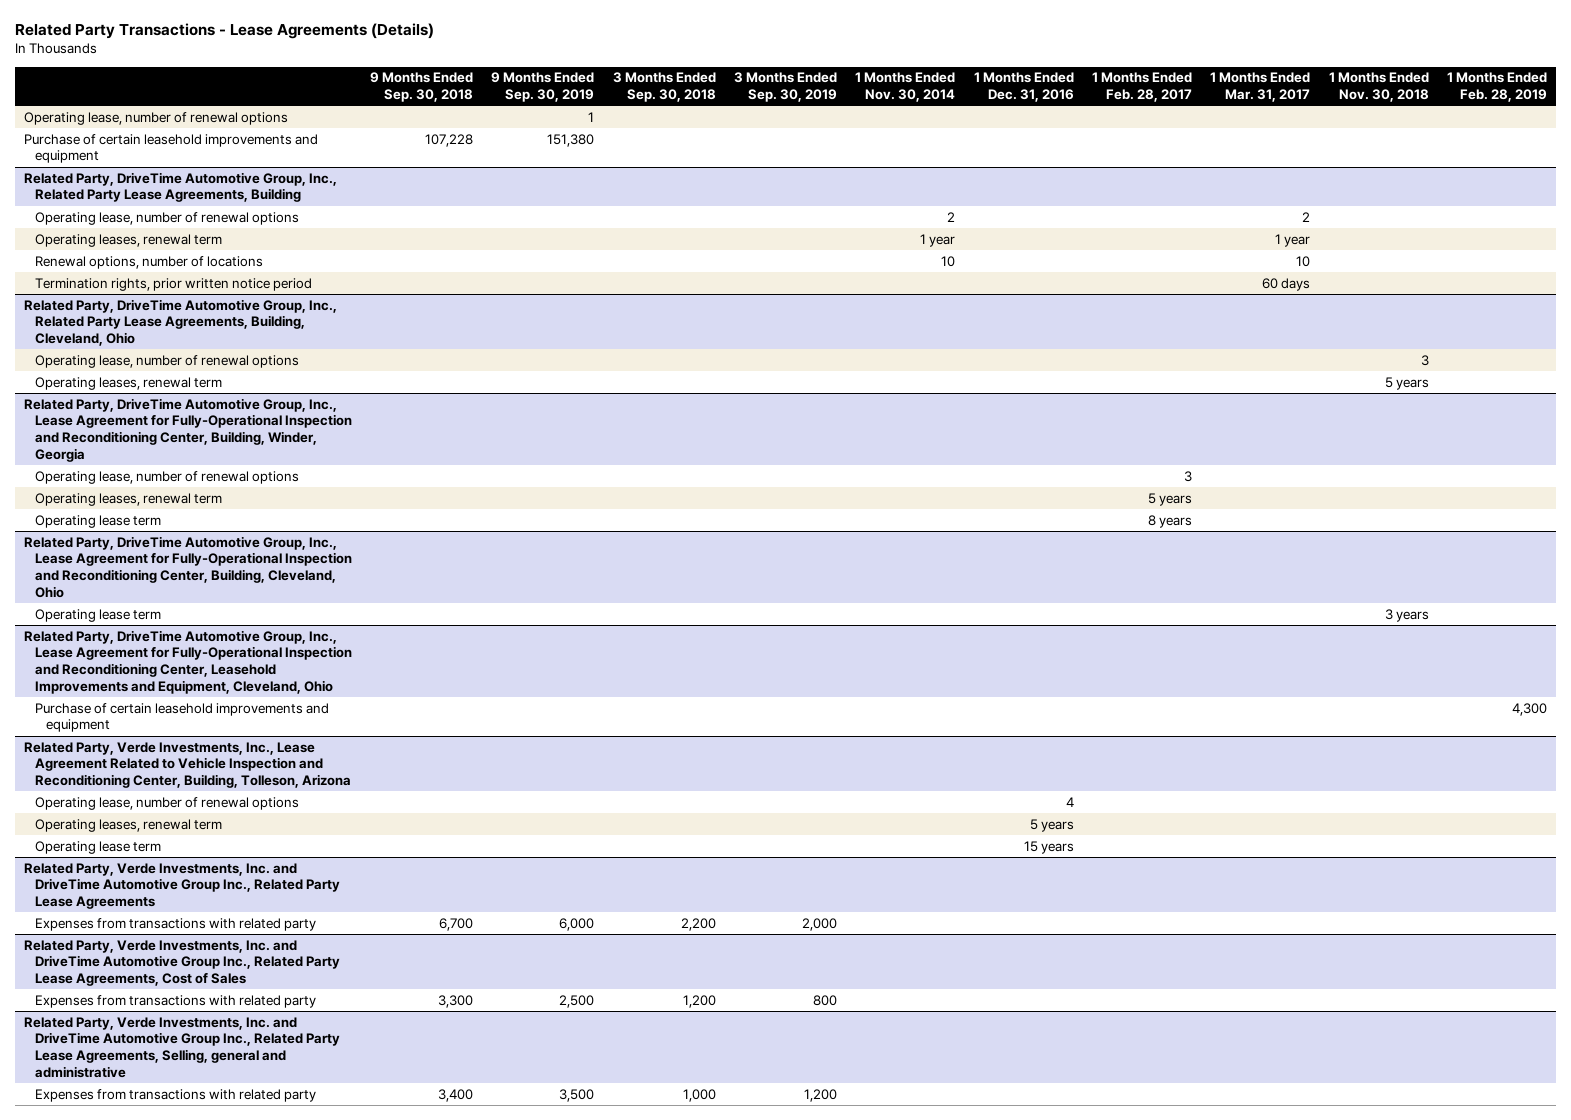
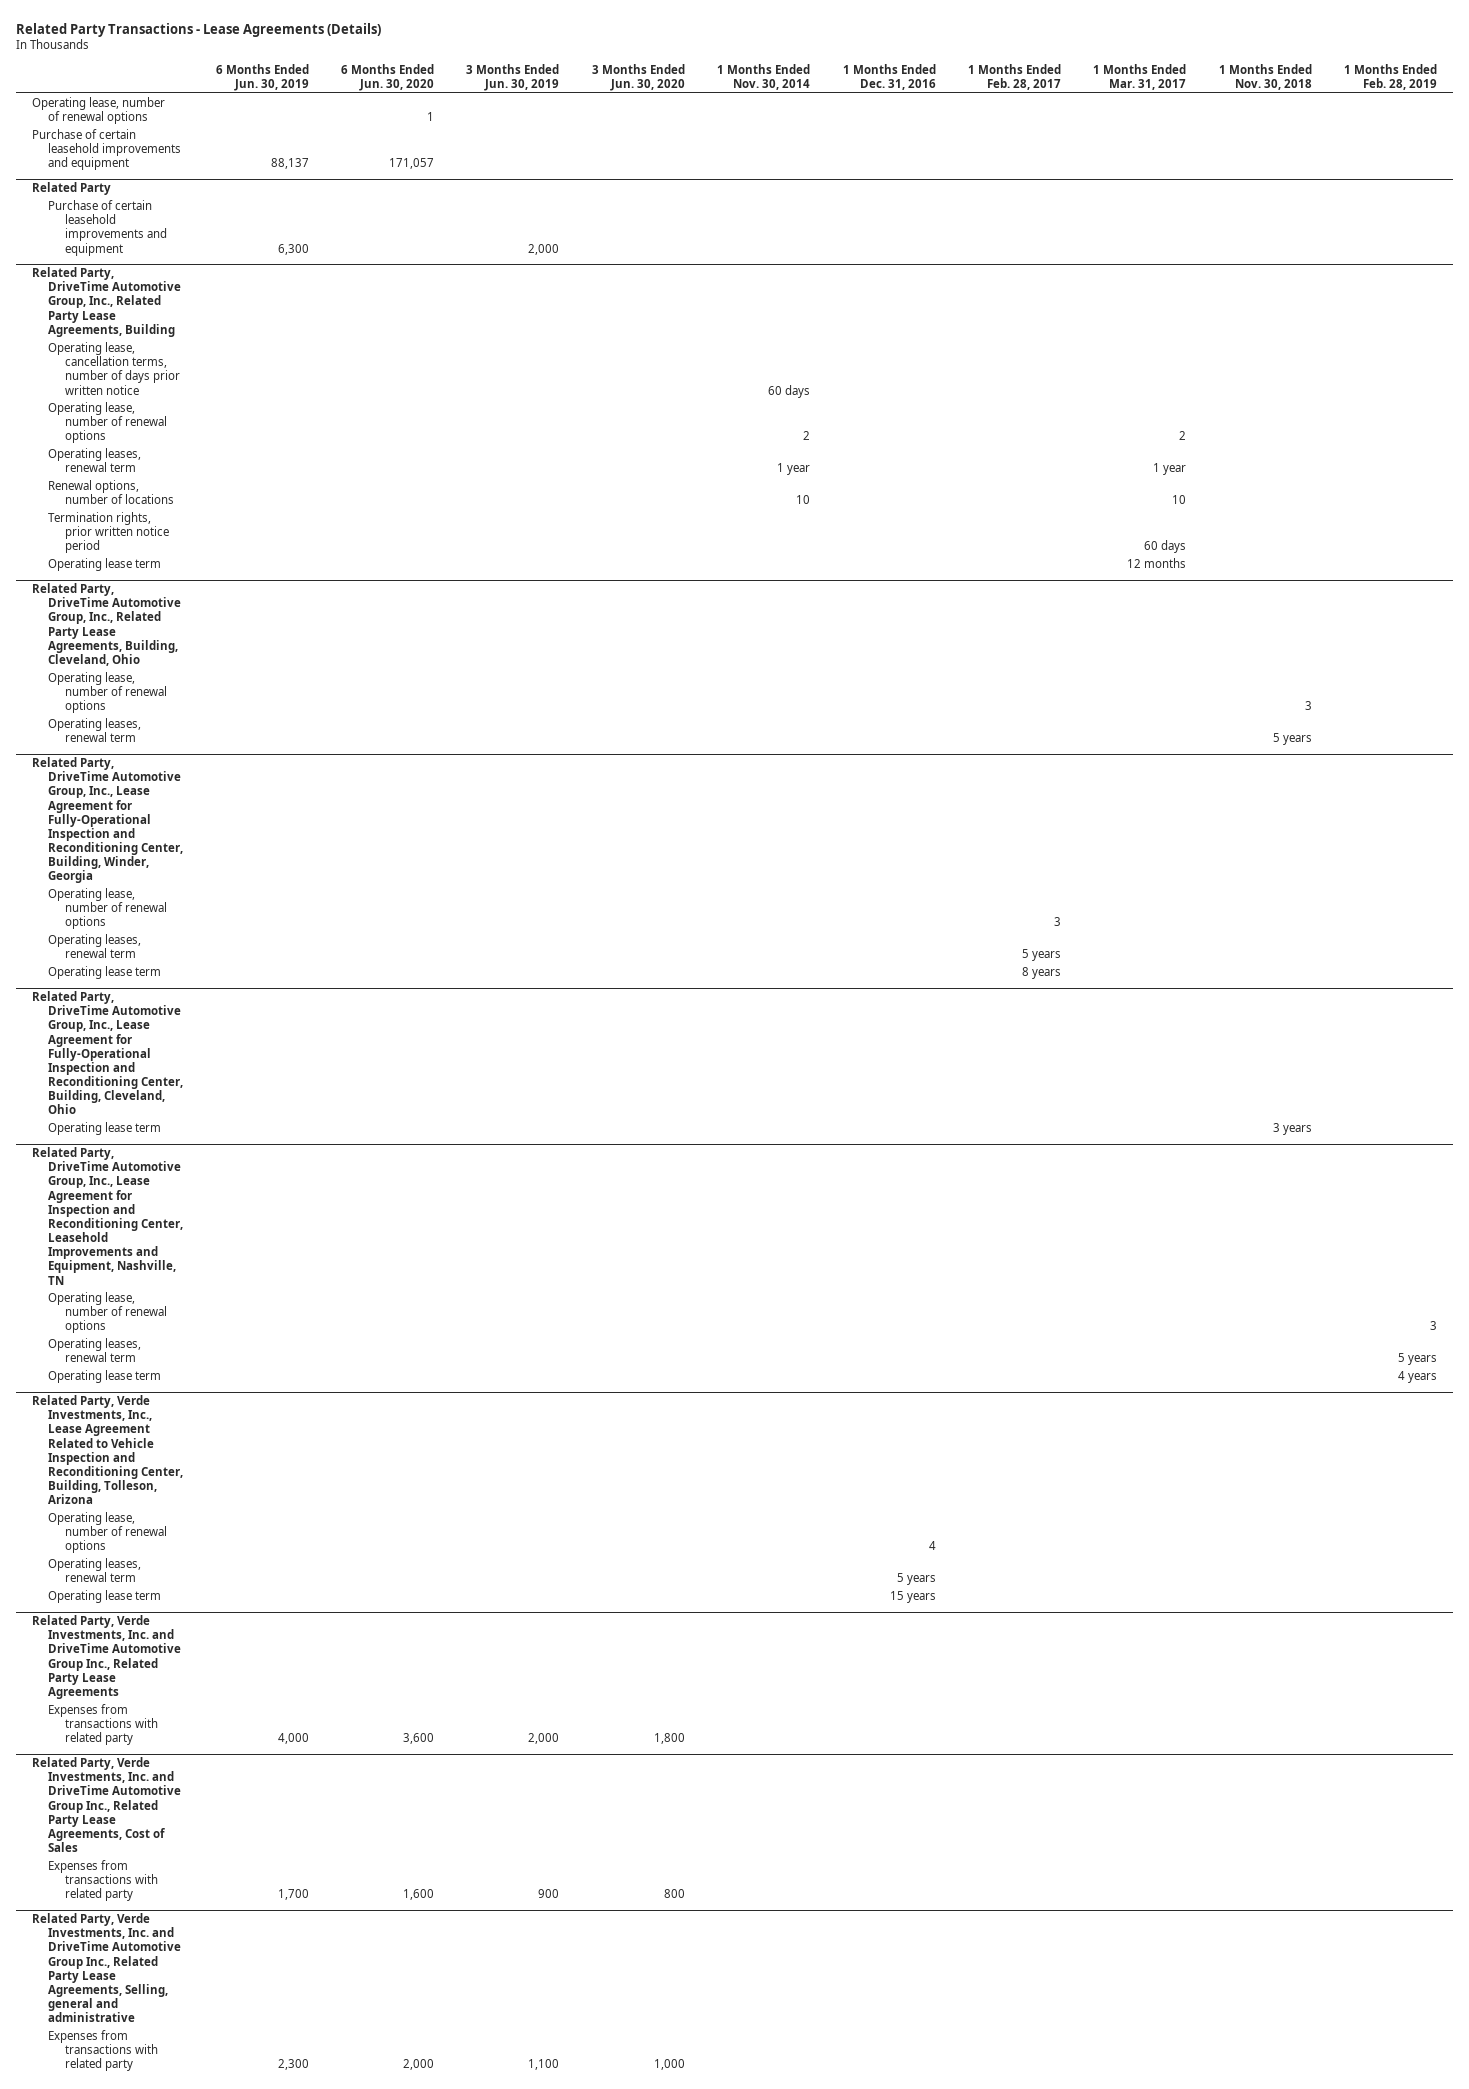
- | 9 Months Ended Sep. 30, 2018 | 9 Months Ended Sep. 30, 2019 | 3 Months Ended Sep. 30, 2018 | 3 Months Ended Sep. 30, 2019 | 1 Months Ended Nov. 30, 2014 | 1 Months Ended Dec. 31, 2016 | 1 Months Ended Feb. 28, 2017 | 1 Months Ended Mar. 31, 2017 | 1 Months Ended Nov. 30, 2018 | 1 Months Ended Feb. 28, 2019
+ | 6 Months Ended Jun. 30, 2019 | 6 Months Ended Jun. 30, 2020 | 3 Months Ended Jun. 30, 2019 | 3 Months Ended Jun. 30, 2020 | 1 Months Ended Nov. 30, 2014 | 1 Months Ended Dec. 31, 2016 | 1 Months Ended Feb. 28, 2017 | 1 Months Ended Mar. 31, 2017 | 1 Months Ended Nov. 30, 2018 | 1 Months Ended Feb. 28, 2019
+ Related Party
+ Purchase of certain leasehold improvements and equipment | 6,300 | | 2,000 | | | | | | |
@ Related Party, DriveTime Automotive Group, Inc., Related Party Lease Agreements, Building
+ Operating lease, cancellation terms, number of days prior written notice | | | | | 60 days | | | | |
+ Operating lease term | | | | | | | | 12 months | |
- Related Party, DriveTime Automotive Group, Inc., Lease Agreement for Fully-Operational Inspection and Reconditioning Center, Leasehold Improvements and Equipment, Cleveland, Ohio
- Purchase of certain leasehold improvements and equipment | | | | | | | | | | 4,300
+ Related Party, DriveTime Automotive Group, Inc., Lease Agreement for Inspection and Reconditioning Center, Leasehold Improvements and Equipment, Nashville, TN
+ Operating lease, number of renewal options | | | | | | | | | | 3
+ Operating leases, renewal term | | | | | | | | | | 5 years
+ Operating lease term | | | | | | | | | | 4 years

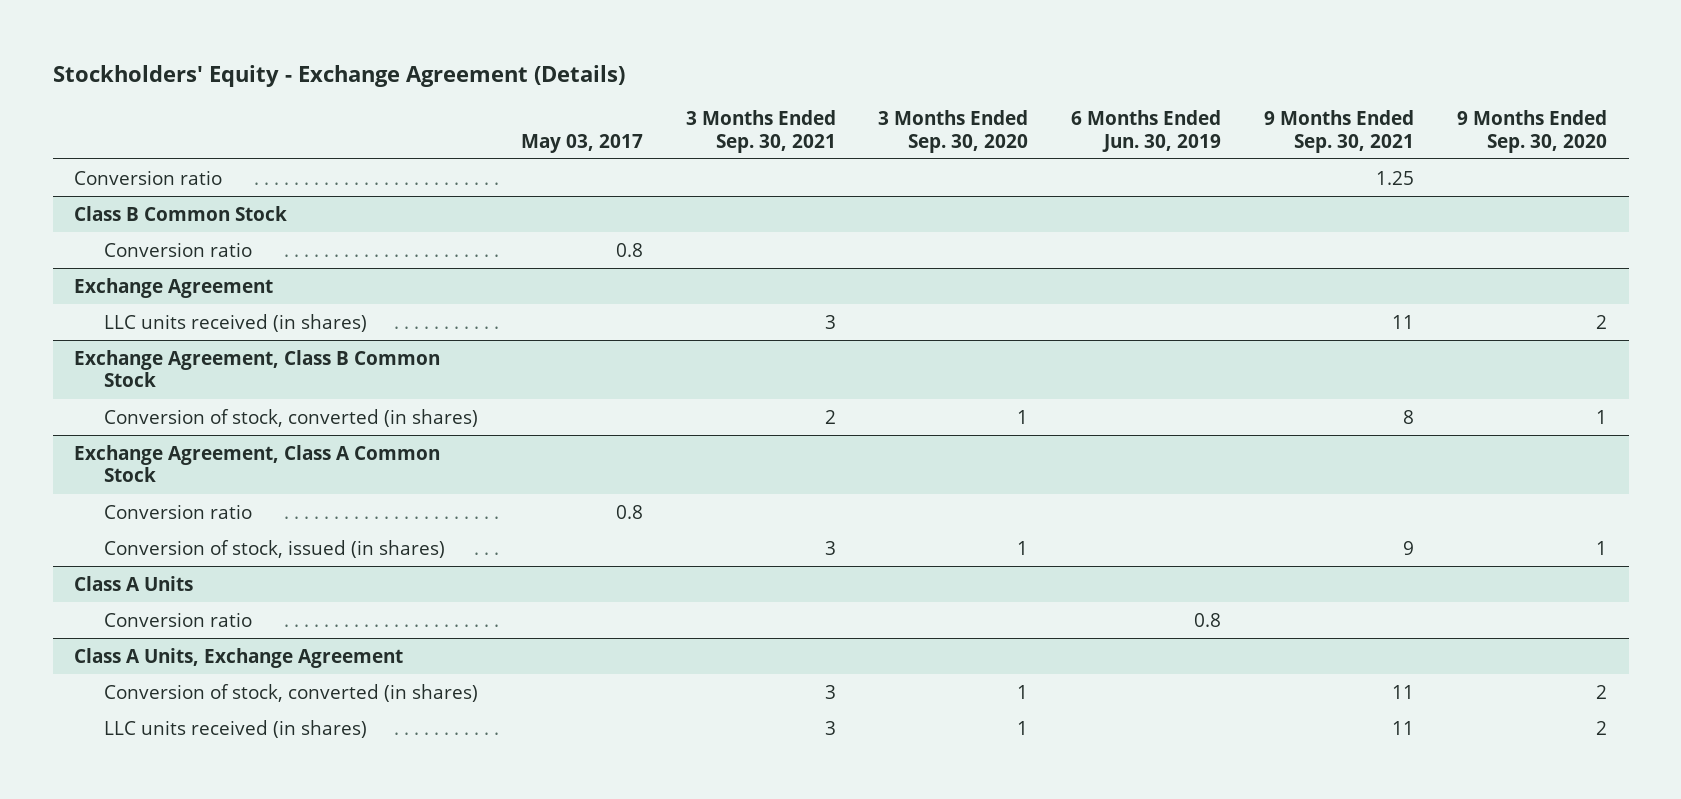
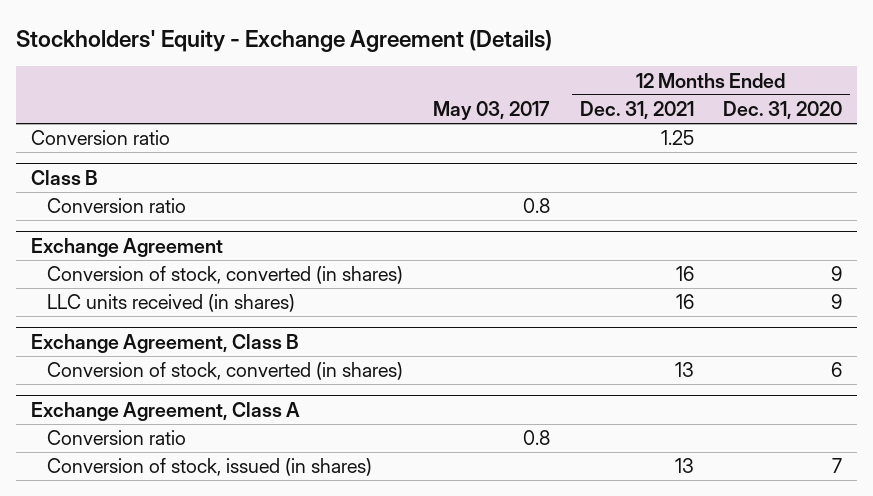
- | May 03, 2017 | 3 Months Ended Sep. 30, 2021 | 3 Months Ended Sep. 30, 2020 | 6 Months Ended Jun. 30, 2019 | 9 Months Ended Sep. 30, 2021 | 9 Months Ended Sep. 30, 2020
+ | May 03, 2017 | 12 Months Ended Dec. 31, 2021 | 12 Months Ended Dec. 31, 2020
- Class B Common Stock
+ Class B
@ Exchange Agreement
+ Conversion of stock, converted (in shares) | | 16 | 9
- Exchange Agreement, Class B Common Stock
+ Exchange Agreement, Class B
- Exchange Agreement, Class A Common Stock
- Conversion ratio | 0.8 | | | | |
- Conversion of stock, issued (in shares) | | 3 | 1 | | 9 | 1
- Class A Units
- Conversion ratio | | | | 0.8 | |
- Class A Units, Exchange Agreement
- Conversion of stock, converted (in shares) | | 3 | 1 | | 11 | 2
- LLC units received (in shares) | | 3 | 1 | | 11 | 2
+ Exchange Agreement, Class A
+ Conversion ratio | 0.8 | |
+ Conversion of stock, issued (in shares) | | 13 | 7

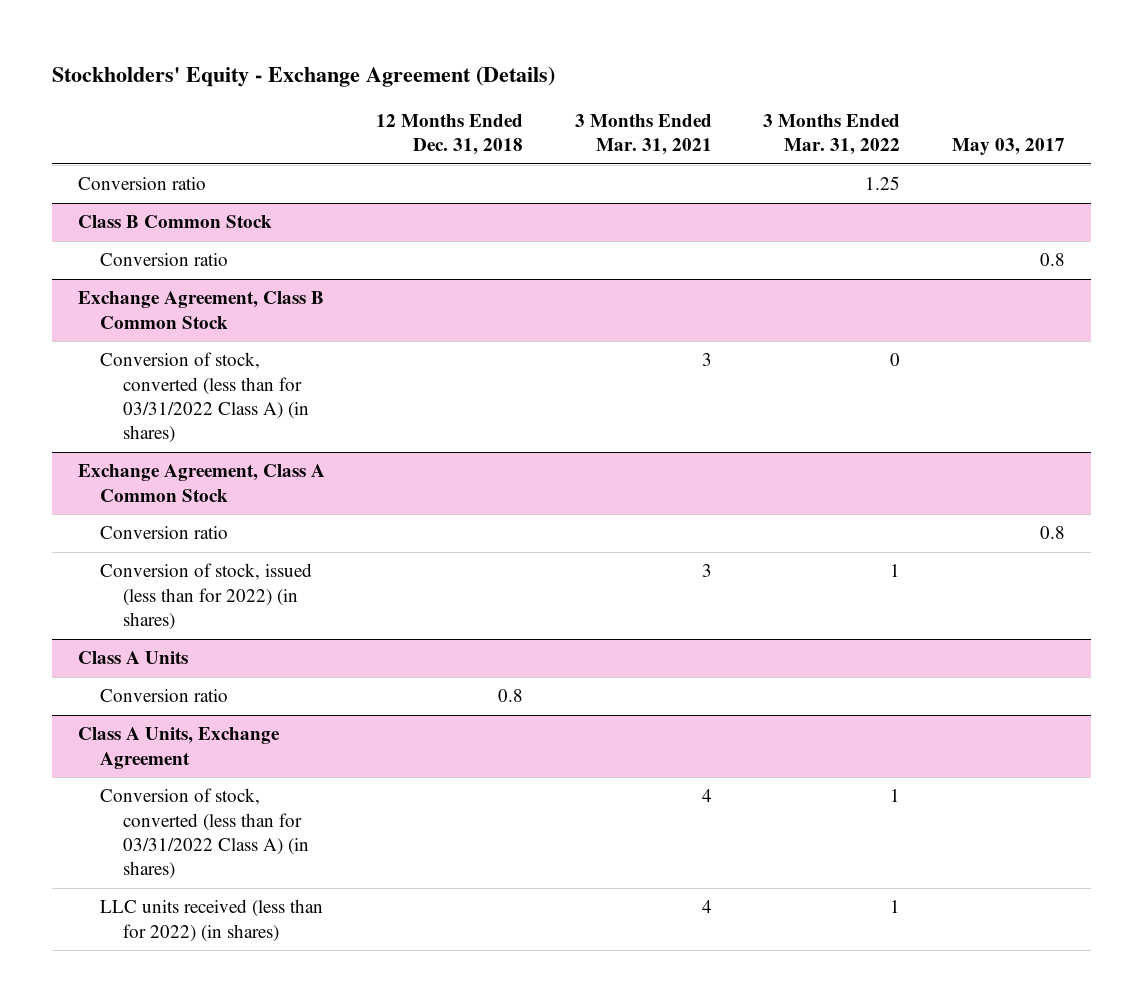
- | May 03, 2017 | 12 Months Ended Dec. 31, 2021 | 12 Months Ended Dec. 31, 2020
+ | 12 Months Ended Dec. 31, 2018 | 3 Months Ended Mar. 31, 2021 | 3 Months Ended Mar. 31, 2022 | May 03, 2017
- Class B
+ Class B Common Stock
- Exchange Agreement
- Conversion of stock, converted (in shares) | | 16 | 9
- LLC units received (in shares) | | 16 | 9
- Exchange Agreement, Class B
- Conversion of stock, converted (in shares) | | 13 | 6
- Exchange Agreement, Class A
- Conversion ratio | 0.8 | |
- Conversion of stock, issued (in shares) | | 13 | 7
+ Exchange Agreement, Class B Common Stock
+ Conversion of stock, converted (less than for 03/31/2022 Class A) (in shares) | | 3 | 0 |
+ Exchange Agreement, Class A Common Stock
+ Conversion ratio | | | | 0.8
+ Conversion of stock, issued (less than for 2022) (in shares) | | 3 | 1 |
+ Class A Units
+ Conversion ratio | 0.8 | | |
+ Class A Units, Exchange Agreement
+ Conversion of stock, converted (less than for 03/31/2022 Class A) (in shares) | | 4 | 1 |
+ LLC units received (less than for 2022) (in shares) | | 4 | 1 |

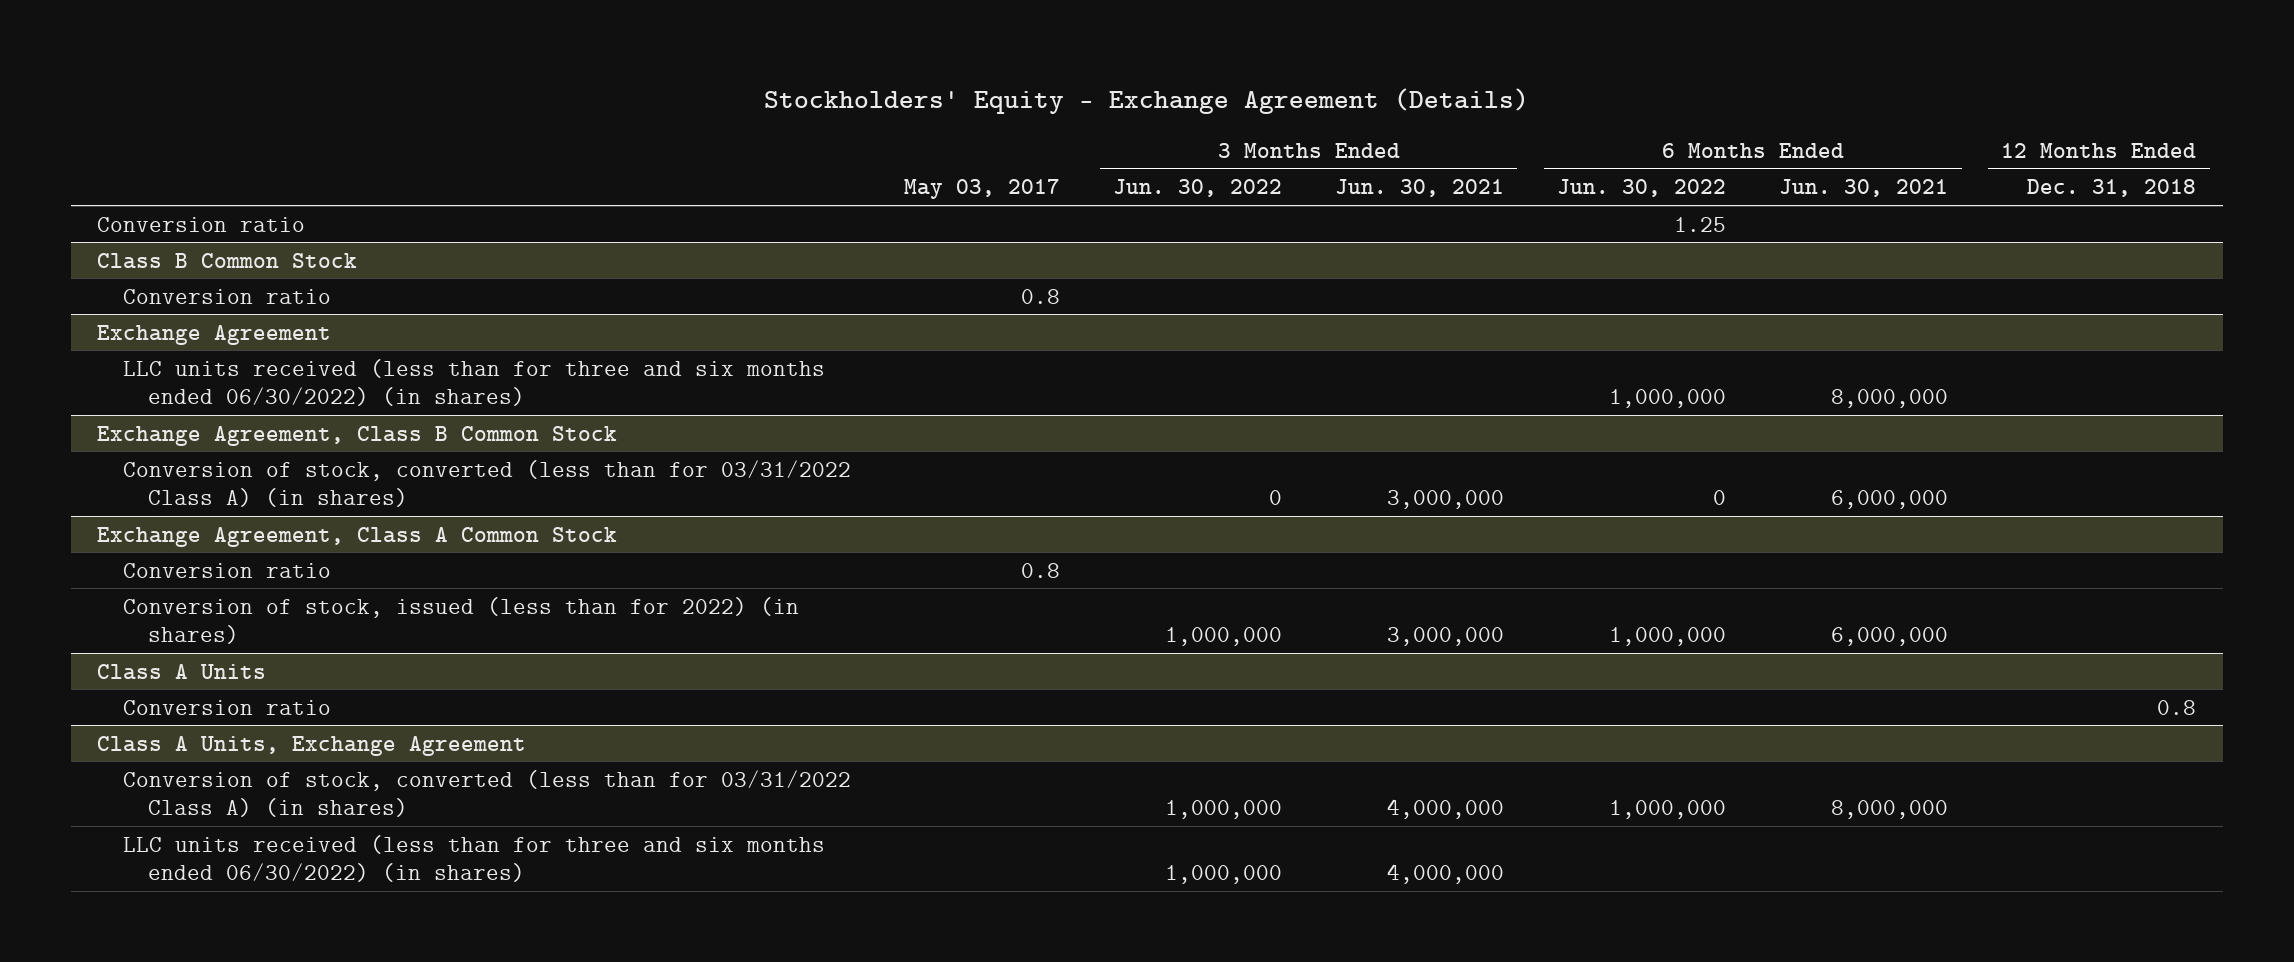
- | 12 Months Ended Dec. 31, 2018 | 3 Months Ended Mar. 31, 2021 | 3 Months Ended Mar. 31, 2022 | May 03, 2017
+ | May 03, 2017 | 3 Months Ended Jun. 30, 2022 | 3 Months Ended Jun. 30, 2021 | 6 Months Ended Jun. 30, 2022 | 6 Months Ended Jun. 30, 2021 | 12 Months Ended Dec. 31, 2018
+ Exchange Agreement
+ LLC units received (less than for three and six months ended 06/30/2022) (in shares) | | | | 1,000,000 | 8,000,000 |
@ Class A Units, Exchange Agreement
- LLC units received (less than for 2022) (in shares) | | 4 | 1 |
+ LLC units received (less than for three and six months ended 06/30/2022) (in shares) | | 1,000,000 | 4,000,000 | | |

